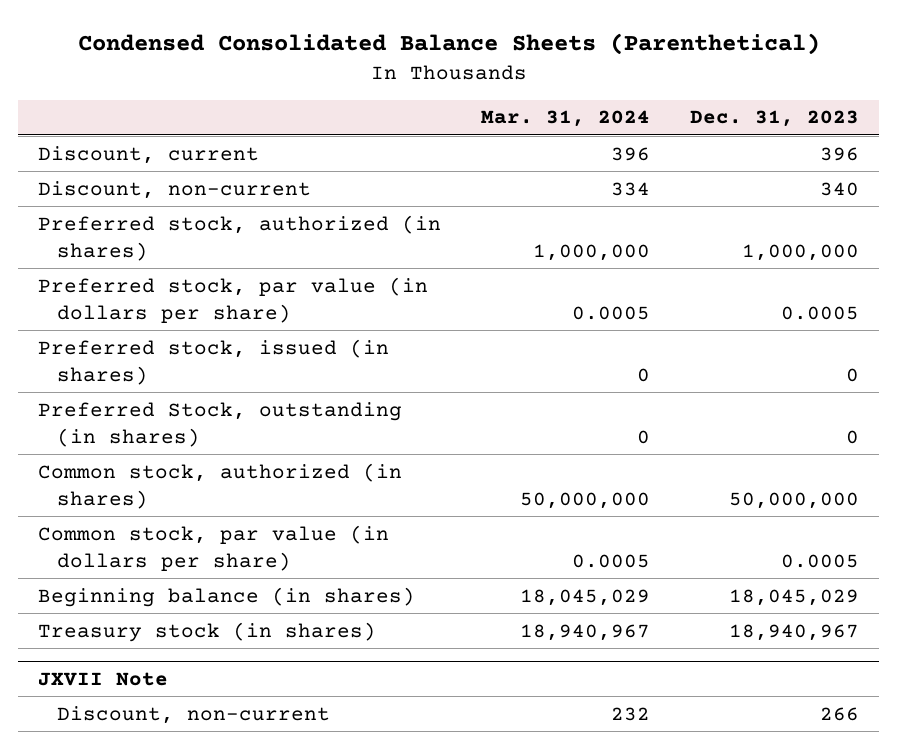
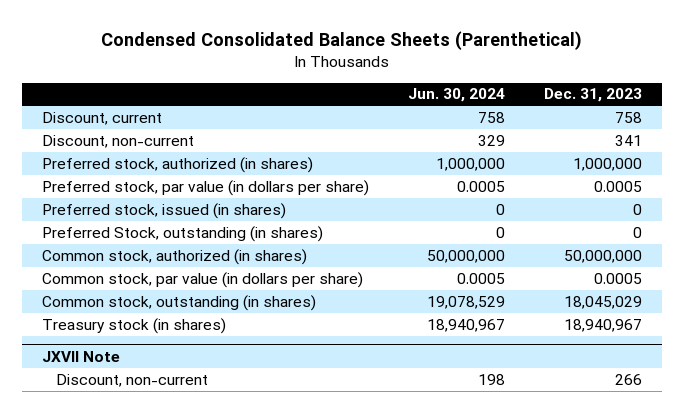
- | Mar. 31, 2024 | Dec. 31, 2023
+ | Jun. 30, 2024 | Dec. 31, 2023
- Discount, current | 396 | 396
- Discount, non-current | 334 | 340
+ Discount, current | 758 | 758
+ Discount, non-current | 329 | 341
- Beginning balance (in shares) | 18,045,029 | 18,045,029
+ Common stock, outstanding (in shares) | 19,078,529 | 18,045,029

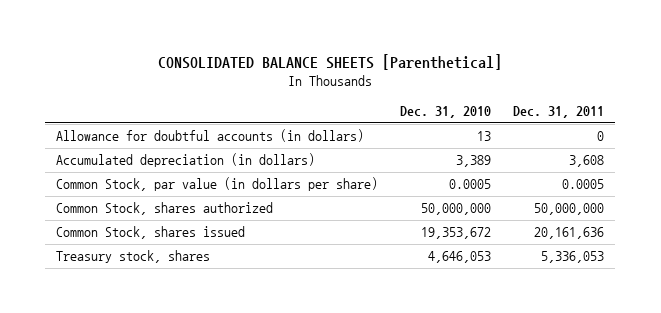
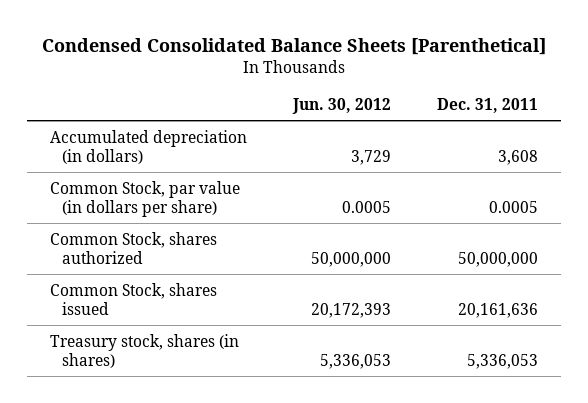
- CONSOLIDATED BALANCE SHEETS [Parenthetical]
+ Condensed Consolidated Balance Sheets [Parenthetical]
- | Dec. 31, 2010 | Dec. 31, 2011
+ | Jun. 30, 2012 | Dec. 31, 2011
- Allowance for doubtful accounts (in dollars) | 13 | 0
- Treasury stock, shares | 4,646,053 | 5,336,053
+ Treasury stock, shares (in shares) | 5,336,053 | 5,336,053

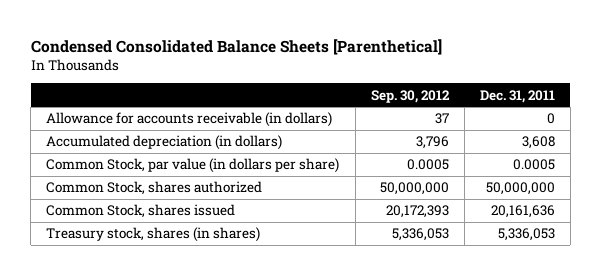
- | Jun. 30, 2012 | Dec. 31, 2011
+ | Sep. 30, 2012 | Dec. 31, 2011
+ Allowance for accounts receivable (in dollars) | 37 | 0

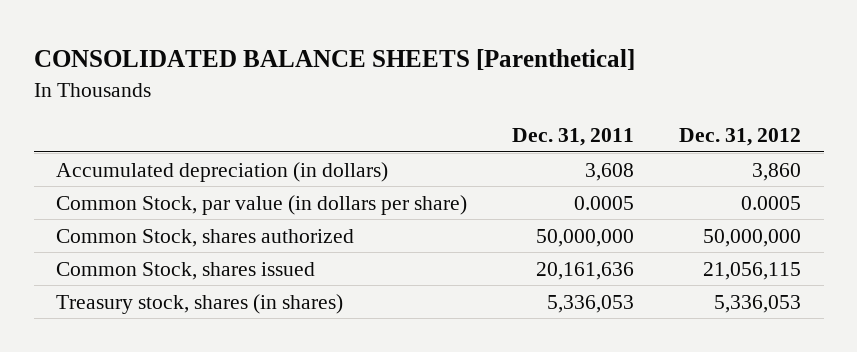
- Condensed Consolidated Balance Sheets [Parenthetical]
+ CONSOLIDATED BALANCE SHEETS [Parenthetical]
- | Sep. 30, 2012 | Dec. 31, 2011
+ | Dec. 31, 2011 | Dec. 31, 2012
- Allowance for accounts receivable (in dollars) | 37 | 0

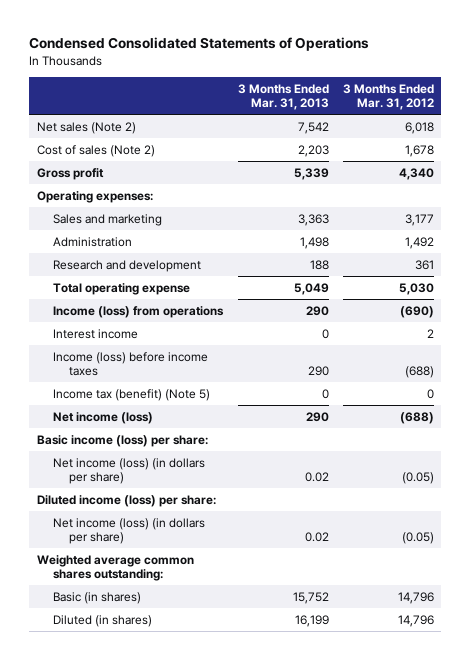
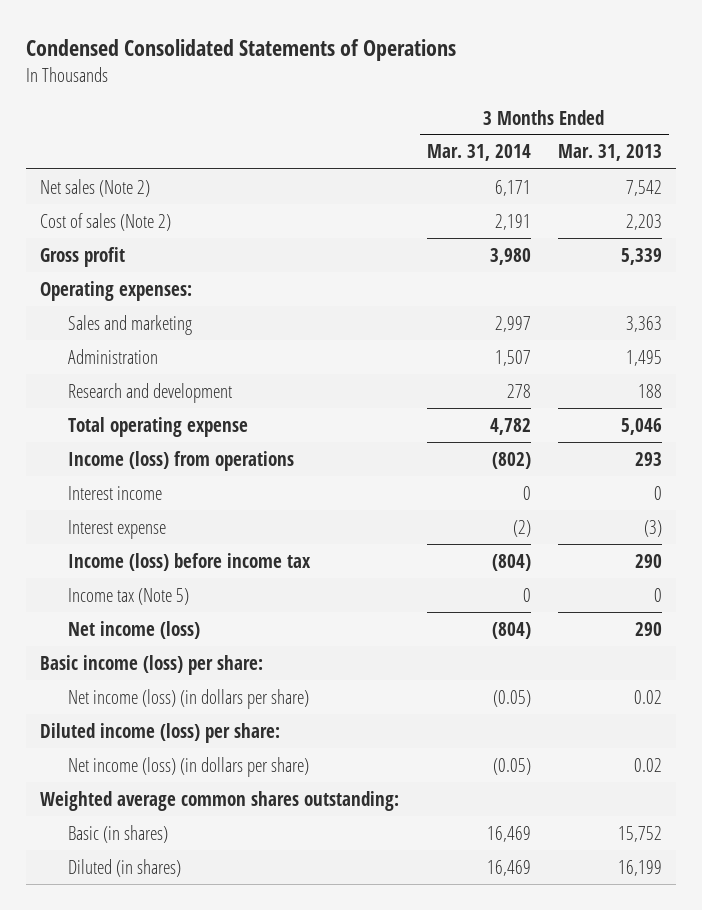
- | 3 Months Ended Mar. 31, 2013 | 3 Months Ended Mar. 31, 2012
+ | 3 Months Ended Mar. 31, 2014 | 3 Months Ended Mar. 31, 2013
- Administration | 1,498 | 1,492
+ Administration | 1,507 | 1,495
- Total operating expense | 5,049 | 5,030
- Income (loss) from operations | 290 | (690)
+ Total operating expense | 4,782 | 5,046
+ Income (loss) from operations | (802) | 293
- Income (loss) before income taxes | 290 | (688)
- Income tax (benefit) (Note 5) | 0 | 0
+ Interest expense | (2) | (3)
+ Income (loss) before income tax | (804) | 290
+ Income tax (Note 5) | 0 | 0

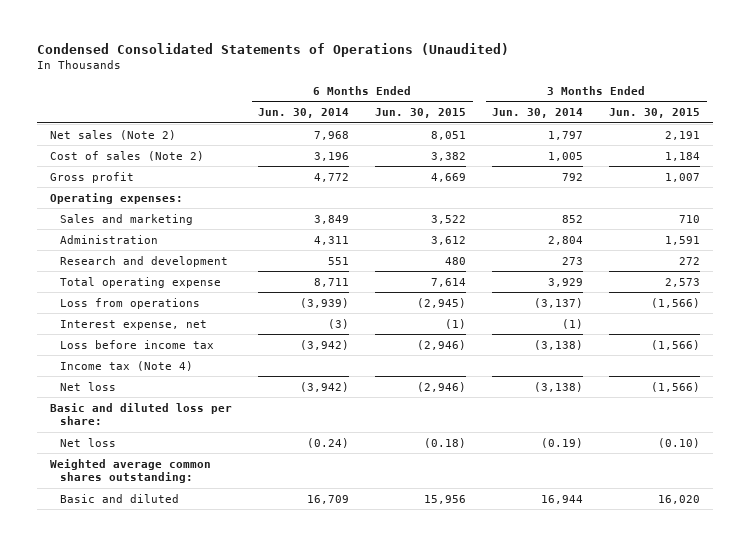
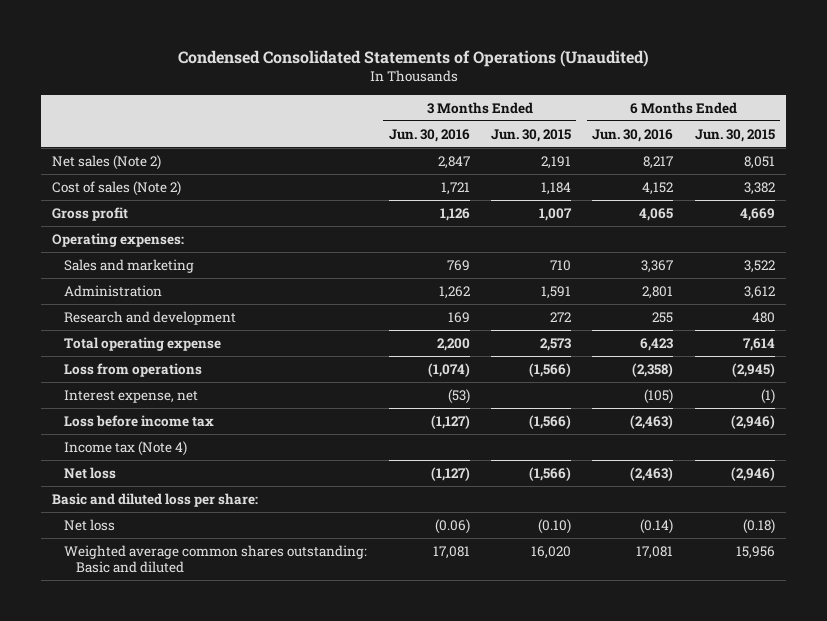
- | 6 Months Ended Jun. 30, 2014 | 6 Months Ended Jun. 30, 2015 | 3 Months Ended Jun. 30, 2014 | 3 Months Ended Jun. 30, 2015
+ | 3 Months Ended Jun. 30, 2016 | 3 Months Ended Jun. 30, 2015 | 6 Months Ended Jun. 30, 2016 | 6 Months Ended Jun. 30, 2015
- Weighted average common shares outstanding:
- Basic and diluted | 16,709 | 15,956 | 16,944 | 16,020
+ Weighted average common shares outstanding: Basic and diluted | 17,081 | 16,020 | 17,081 | 15,956

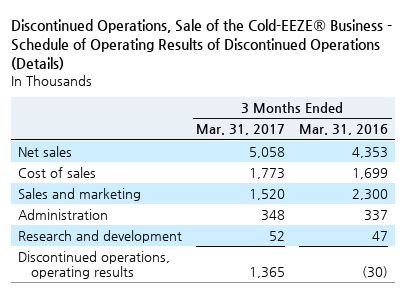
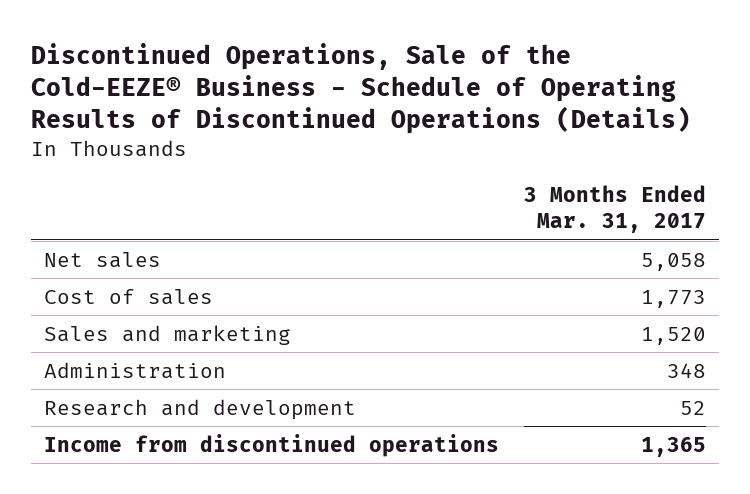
- | 3 Months Ended Mar. 31, 2017 | 3 Months Ended Mar. 31, 2016
+ | 3 Months Ended Mar. 31, 2017
- Discontinued operations, operating results | 1,365 | (30)
+ Income from discontinued operations | 1,365

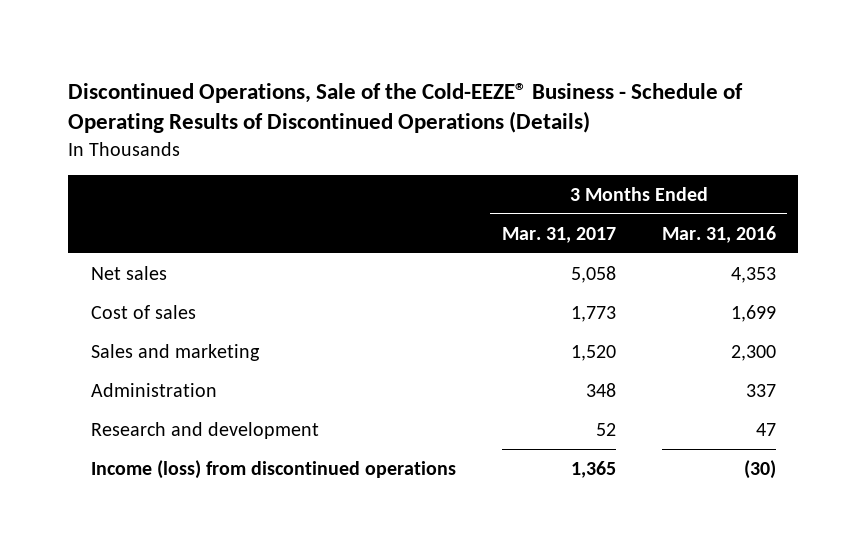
- | 3 Months Ended Mar. 31, 2017
+ | 3 Months Ended Mar. 31, 2017 | 3 Months Ended Mar. 31, 2016
- Income from discontinued operations | 1,365
+ Income (loss) from discontinued operations | 1,365 | (30)

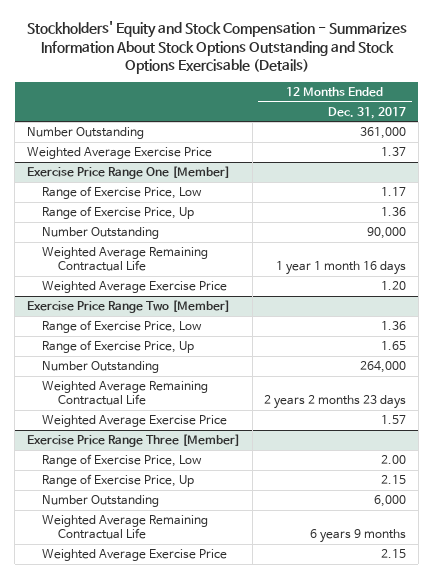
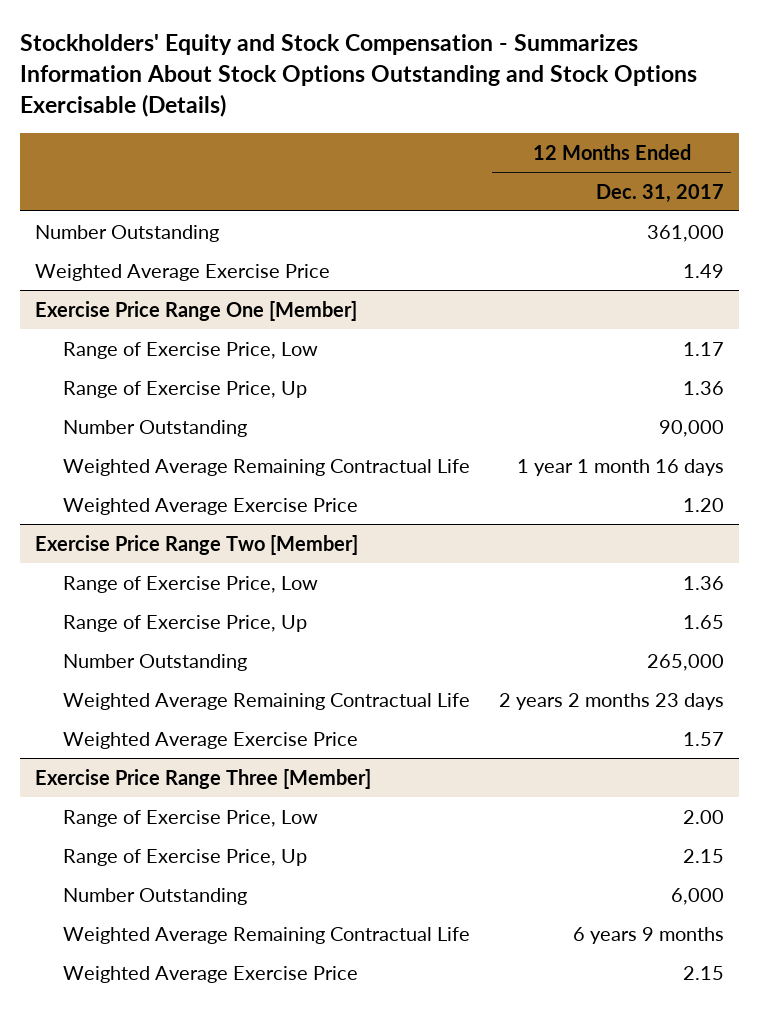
- Weighted Average Exercise Price | 1.37
+ Weighted Average Exercise Price | 1.49
@ Exercise Price Range Two [Member]
- Number Outstanding | 264,000
+ Number Outstanding | 265,000

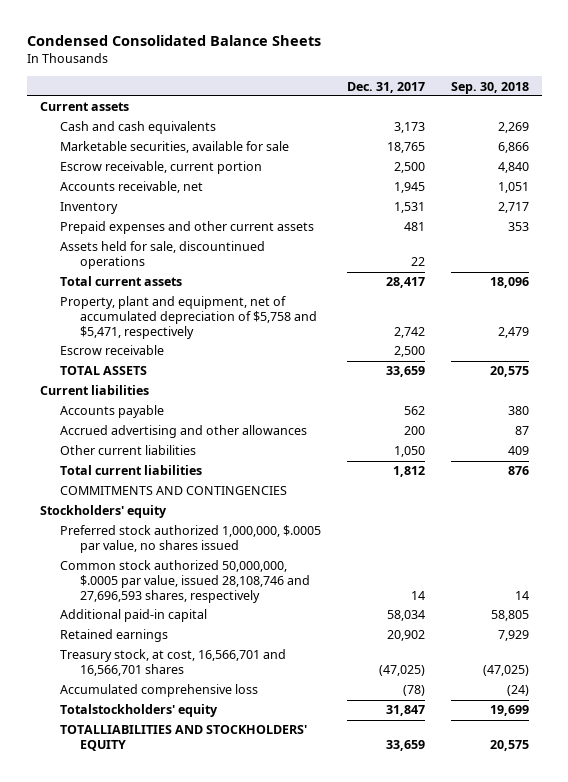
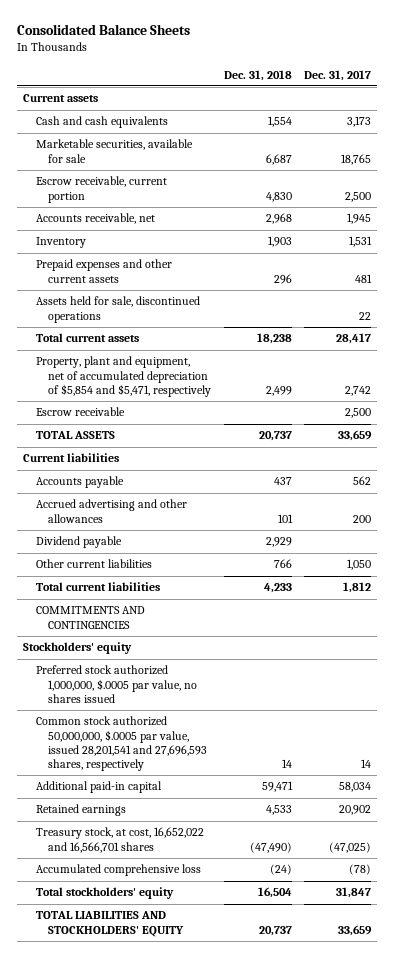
- Condensed Consolidated Balance Sheets
+ Consolidated Balance Sheets
- | Dec. 31, 2017 | Sep. 30, 2018
+ | Dec. 31, 2018 | Dec. 31, 2017
- Assets held for sale, discountinued operations | 22 |
+ Assets held for sale, discontinued operations | | 22
- Property, plant and equipment, net of accumulated depreciation of $5,758 and $5,471, respectively | 2,742 | 2,479
+ Property, plant and equipment, net of accumulated depreciation of $5,854 and $5,471, respectively | 2,499 | 2,742
+ Dividend payable | 2,929 |
- Common stock authorized 50,000,000, $.0005 par value, issued 28,108,746 and 27,696,593 shares, respectively | 14 | 14
+ Common stock authorized 50,000,000, $.0005 par value, issued 28,201,541 and 27,696,593 shares, respectively | 14 | 14
- Treasury stock, at cost, 16,566,701 and 16,566,701 shares | (47,025) | (47,025)
+ Treasury stock, at cost, 16,652,022 and 16,566,701 shares | (47,490) | (47,025)
- Totalstockholders' equity | 31,847 | 19,699
- TOTALLIABILITIES AND STOCKHOLDERS' EQUITY | 33,659 | 20,575
+ Total stockholders' equity | 16,504 | 31,847
+ TOTAL LIABILITIES AND STOCKHOLDERS' EQUITY | 20,737 | 33,659

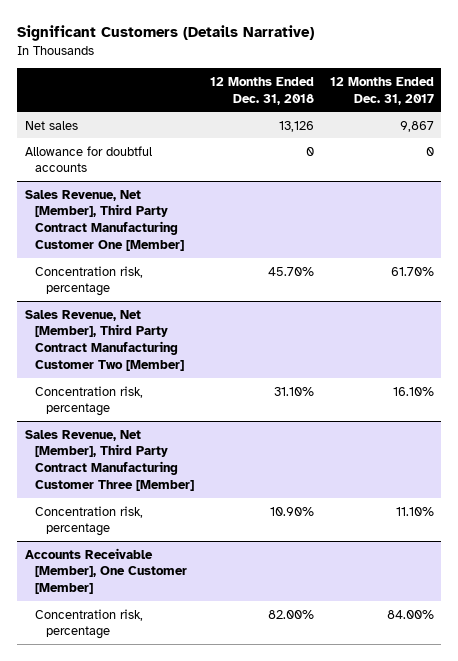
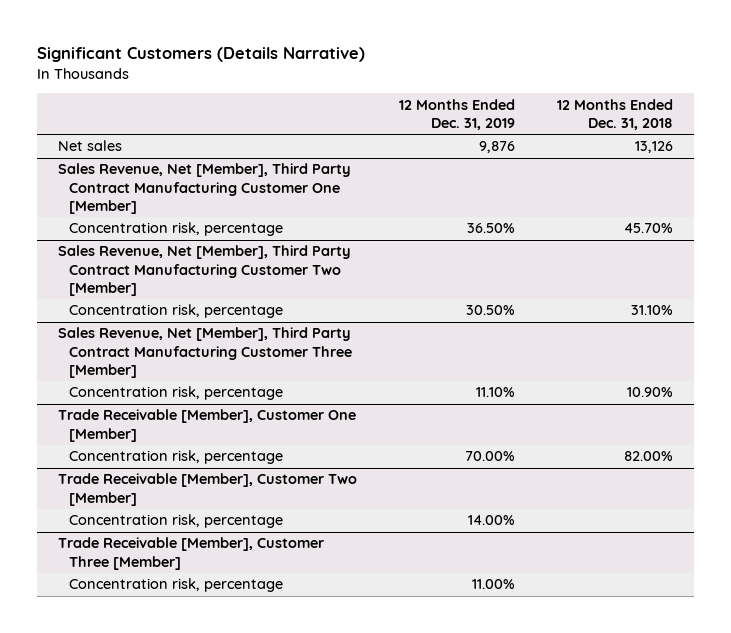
- | 12 Months Ended Dec. 31, 2018 | 12 Months Ended Dec. 31, 2017
+ | 12 Months Ended Dec. 31, 2019 | 12 Months Ended Dec. 31, 2018
- Allowance for doubtful accounts | 0 | 0
- Accounts Receivable [Member], One Customer [Member]
+ Trade Receivable [Member], Customer One [Member]
+ Trade Receivable [Member], Customer Two [Member]
+ Concentration risk, percentage | 14.00% |
+ Trade Receivable [Member], Customer Three [Member]
+ Concentration risk, percentage | 11.00% |

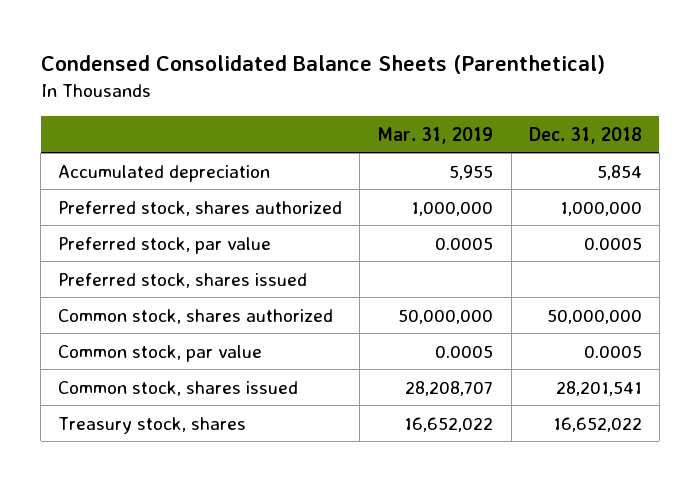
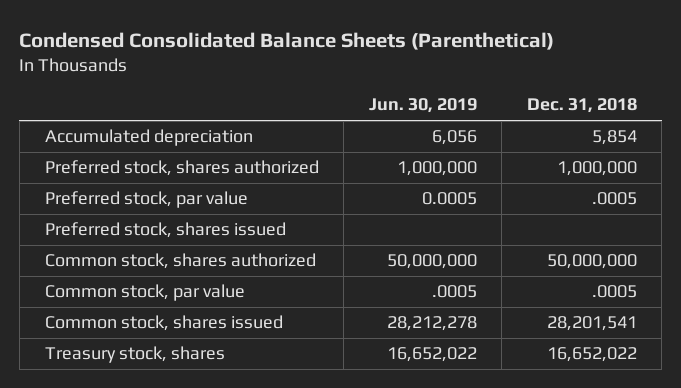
- | Mar. 31, 2019 | Dec. 31, 2018
+ | Jun. 30, 2019 | Dec. 31, 2018
- Preferred stock, par value | 0.0005 | 0.0005
+ Preferred stock, par value | 0.0005 | .0005
- Common stock, par value | 0.0005 | 0.0005
+ Common stock, par value | .0005 | .0005

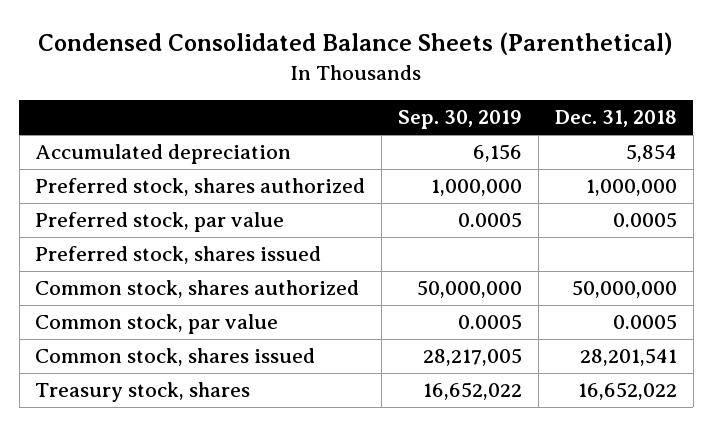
- | Jun. 30, 2019 | Dec. 31, 2018
+ | Sep. 30, 2019 | Dec. 31, 2018
- Preferred stock, par value | 0.0005 | .0005
+ Preferred stock, par value | 0.0005 | 0.0005
- Common stock, par value | .0005 | .0005
+ Common stock, par value | 0.0005 | 0.0005

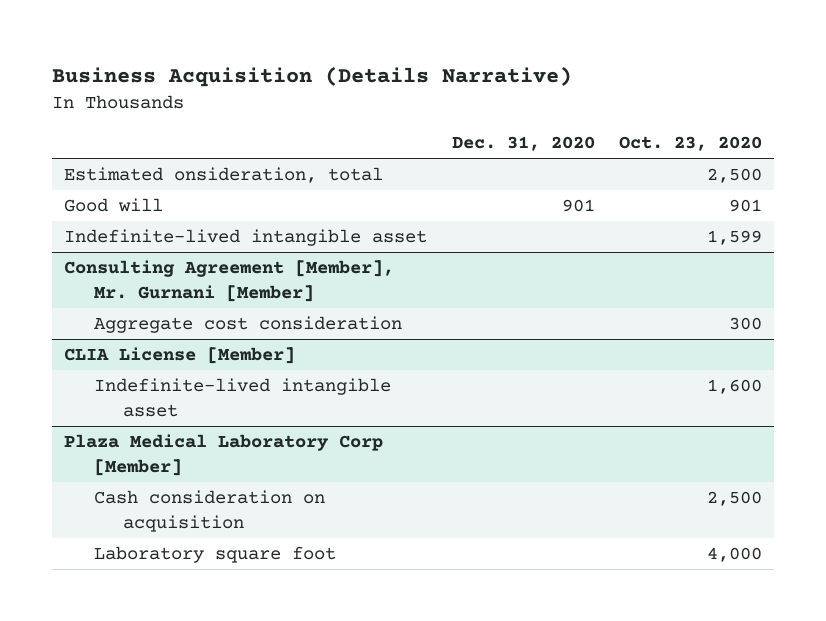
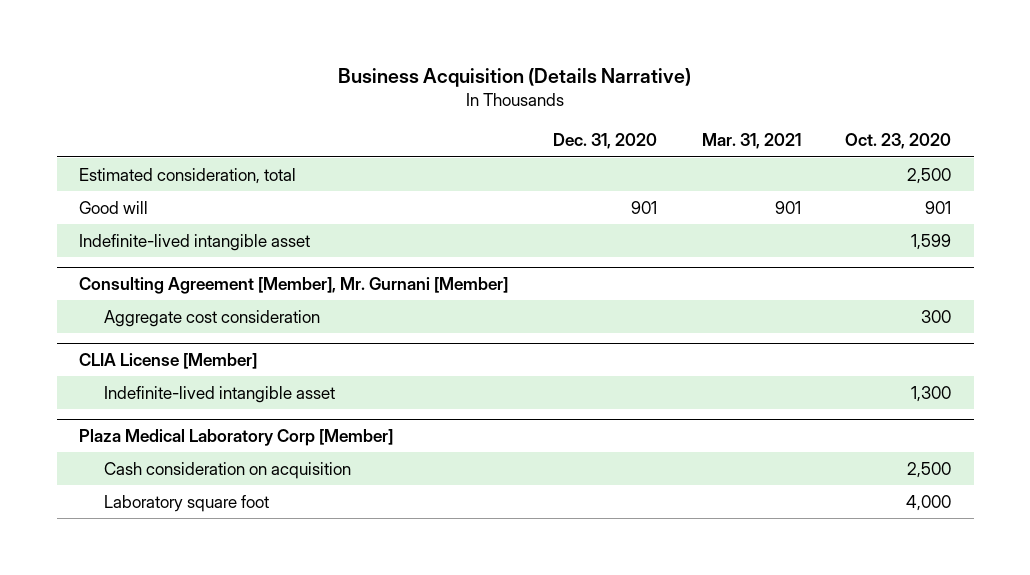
- | Dec. 31, 2020 | Oct. 23, 2020
+ | Dec. 31, 2020 | Mar. 31, 2021 | Oct. 23, 2020
- Estimated onsideration, total | | 2,500
+ Estimated consideration, total | | | 2,500
@ CLIA License [Member]
- Indefinite-lived intangible asset | | 1,600
+ Indefinite-lived intangible asset | | | 1,300

